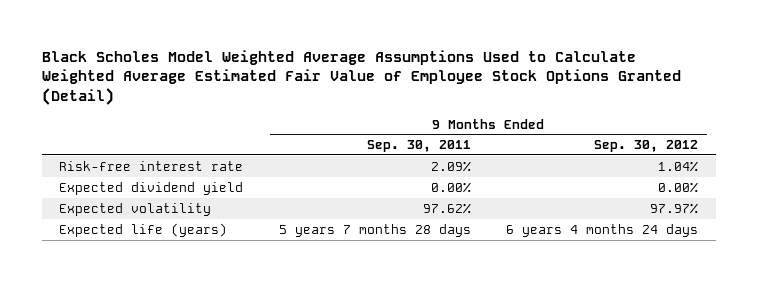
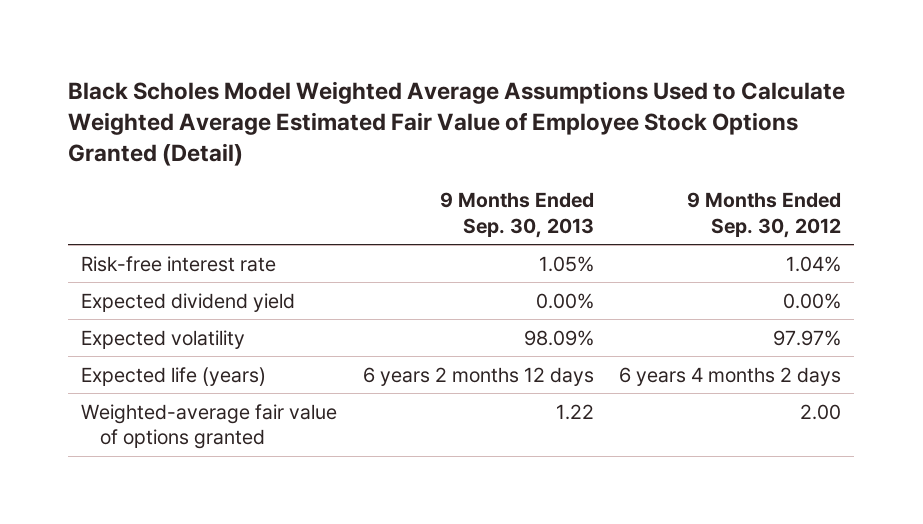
- | 9 Months Ended Sep. 30, 2011 | 9 Months Ended Sep. 30, 2012
+ | 9 Months Ended Sep. 30, 2013 | 9 Months Ended Sep. 30, 2012
- Expected life (years) | 5 years 7 months 28 days | 6 years 4 months 24 days
+ Expected life (years) | 6 years 2 months 12 days | 6 years 4 months 2 days
+ Weighted-average fair value of options granted | 1.22 | 2.00

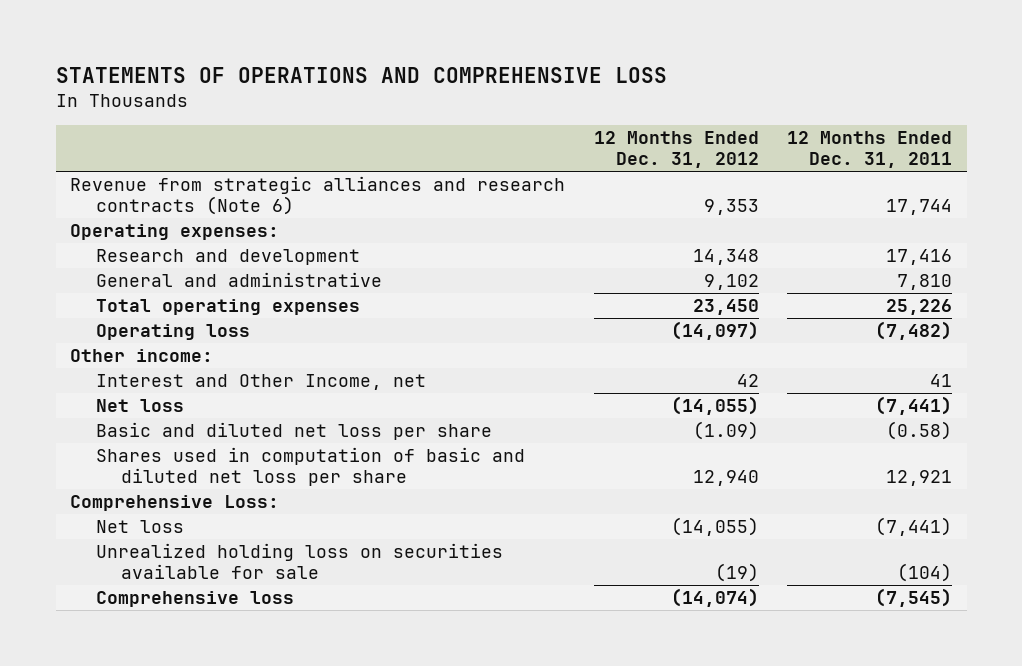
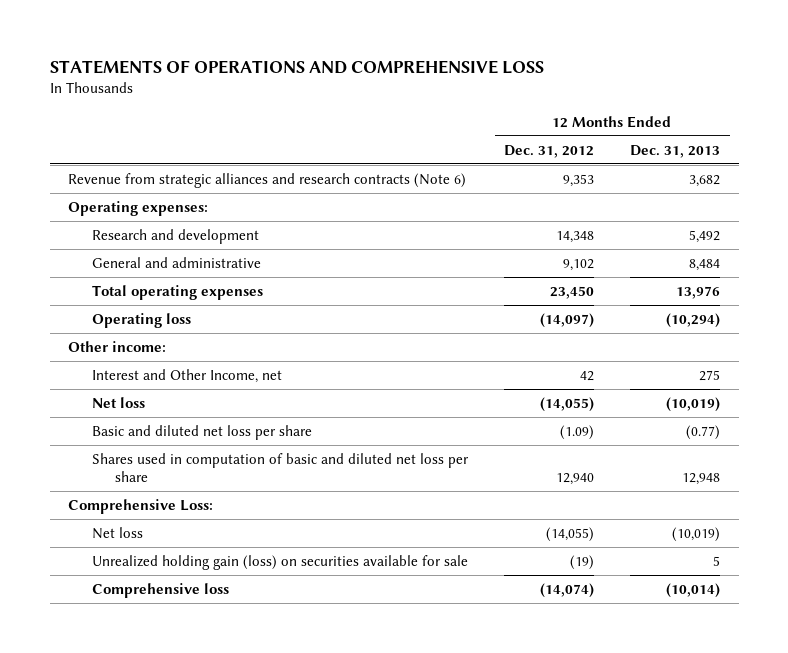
- | 12 Months Ended Dec. 31, 2012 | 12 Months Ended Dec. 31, 2011
+ | 12 Months Ended Dec. 31, 2012 | 12 Months Ended Dec. 31, 2013
- Unrealized holding loss on securities available for sale | (19) | (104)
+ Unrealized holding gain (loss) on securities available for sale | (19) | 5

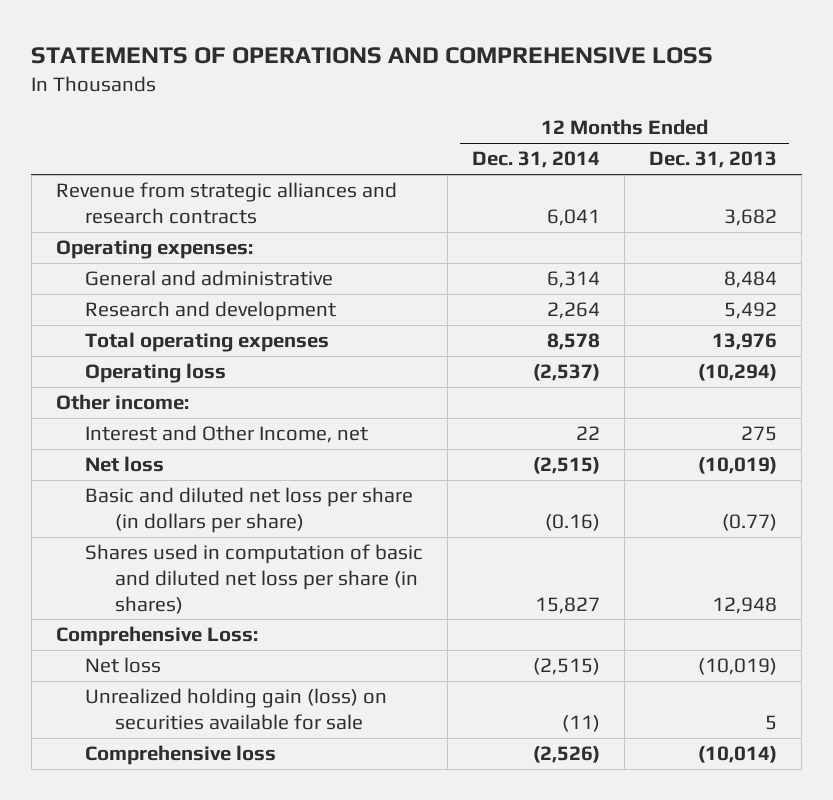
- | 12 Months Ended Dec. 31, 2012 | 12 Months Ended Dec. 31, 2013
+ | 12 Months Ended Dec. 31, 2014 | 12 Months Ended Dec. 31, 2013
- Revenue from strategic alliances and research contracts (Note 6) | 9,353 | 3,682
+ Revenue from strategic alliances and research contracts | 6,041 | 3,682
moved down: Research and development | 2,264 | 5,492
- Basic and diluted net loss per share | (1.09) | (0.77)
- Shares used in computation of basic and diluted net loss per share | 12,940 | 12,948
+ Basic and diluted net loss per share (in dollars per share) | (0.16) | (0.77)
+ Shares used in computation of basic and diluted net loss per share (in shares) | 15,827 | 12,948

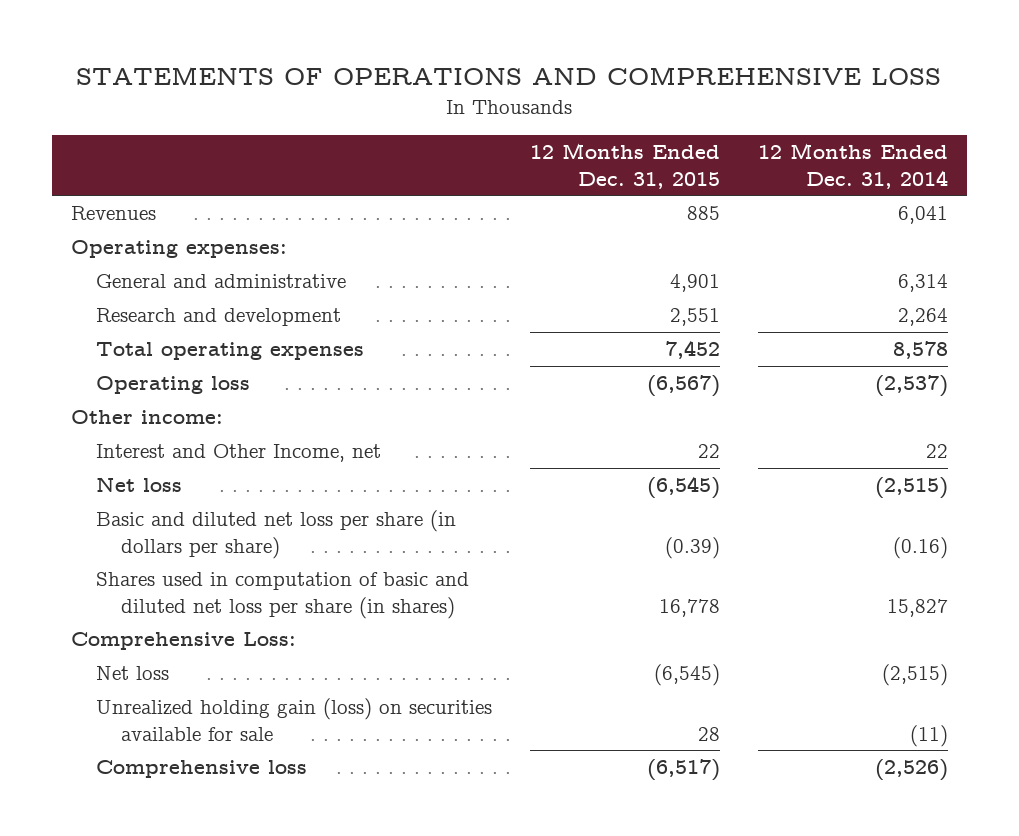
- | 12 Months Ended Dec. 31, 2014 | 12 Months Ended Dec. 31, 2013
+ | 12 Months Ended Dec. 31, 2015 | 12 Months Ended Dec. 31, 2014
- Revenue from strategic alliances and research contracts | 6,041 | 3,682
+ Revenues | 885 | 6,041

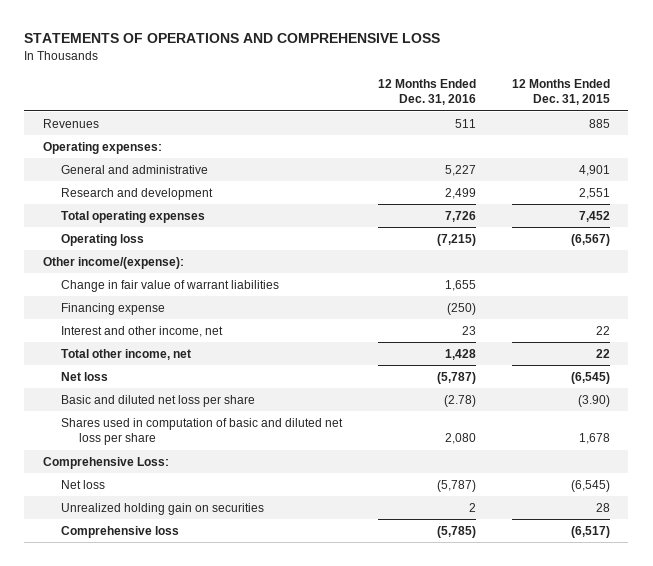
- | 12 Months Ended Dec. 31, 2015 | 12 Months Ended Dec. 31, 2014
+ | 12 Months Ended Dec. 31, 2016 | 12 Months Ended Dec. 31, 2015
- Other income:
- Interest and Other Income, net | 22 | 22
+ Other income/(expense):
+ Change in fair value of warrant liabilities | 1,655 |
+ Financing expense | (250) |
+ Interest and other income, net | 23 | 22
+ Total other income, net | 1,428 | 22
- Basic and diluted net loss per share (in dollars per share) | (0.39) | (0.16)
- Shares used in computation of basic and diluted net loss per share (in shares) | 16,778 | 15,827
+ Basic and diluted net loss per share | (2.78) | (3.90)
+ Shares used in computation of basic and diluted net loss per share | 2,080 | 1,678
- Unrealized holding gain (loss) on securities available for sale | 28 | (11)
+ Unrealized holding gain on securities | 2 | 28

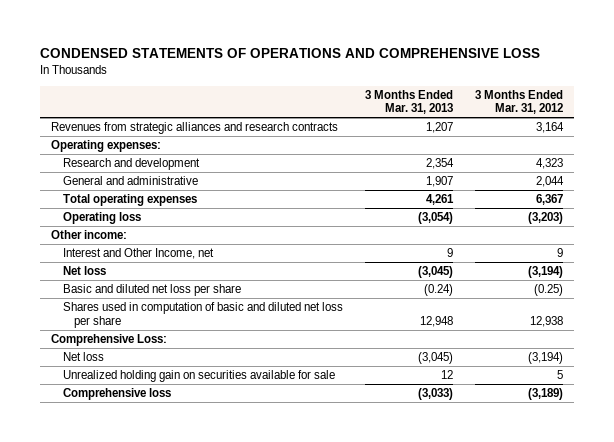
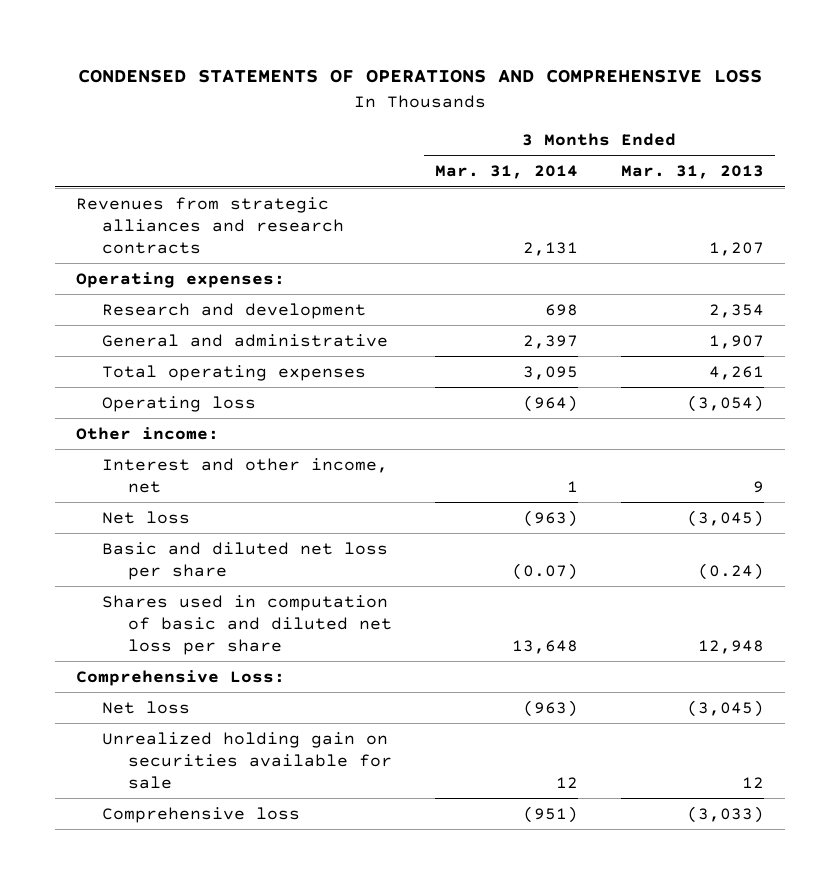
- | 3 Months Ended Mar. 31, 2013 | 3 Months Ended Mar. 31, 2012
+ | 3 Months Ended Mar. 31, 2014 | 3 Months Ended Mar. 31, 2013
- Interest and Other Income, net | 9 | 9
+ Interest and other income, net | 1 | 9

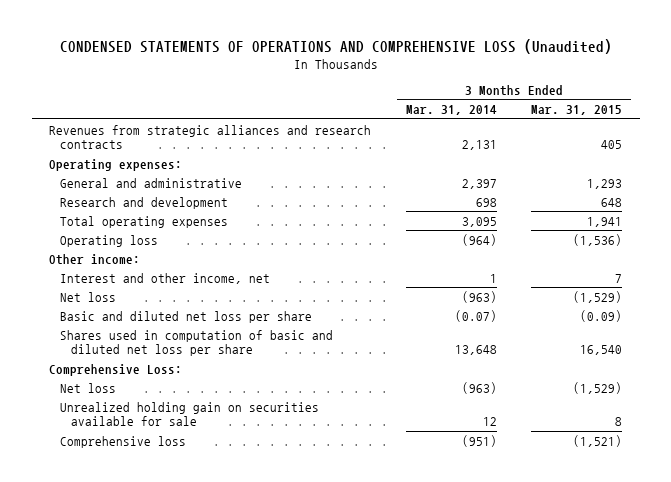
- CONDENSED STATEMENTS OF OPERATIONS AND COMPREHENSIVE LOSS
+ CONDENSED STATEMENTS OF OPERATIONS AND COMPREHENSIVE LOSS (Unaudited)
- | 3 Months Ended Mar. 31, 2014 | 3 Months Ended Mar. 31, 2013
+ | 3 Months Ended Mar. 31, 2014 | 3 Months Ended Mar. 31, 2015
moved down: Research and development | 698 | 648

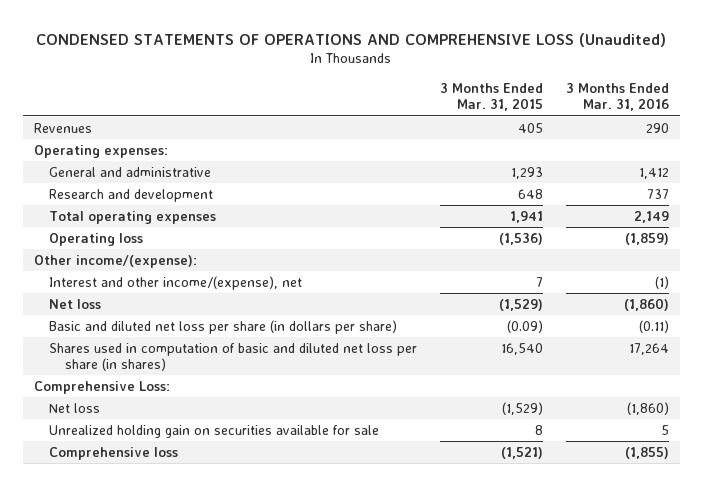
- | 3 Months Ended Mar. 31, 2014 | 3 Months Ended Mar. 31, 2015
+ | 3 Months Ended Mar. 31, 2015 | 3 Months Ended Mar. 31, 2016
- Revenues from strategic alliances and research contracts | 2,131 | 405
+ Revenues | 405 | 290
- Other income:
- Interest and other income, net | 1 | 7
+ Other income/(expense):
+ Interest and other income/(expense), net | 7 | (1)
- Basic and diluted net loss per share | (0.07) | (0.09)
- Shares used in computation of basic and diluted net loss per share | 13,648 | 16,540
+ Basic and diluted net loss per share (in dollars per share) | (0.09) | (0.11)
+ Shares used in computation of basic and diluted net loss per share (in shares) | 16,540 | 17,264

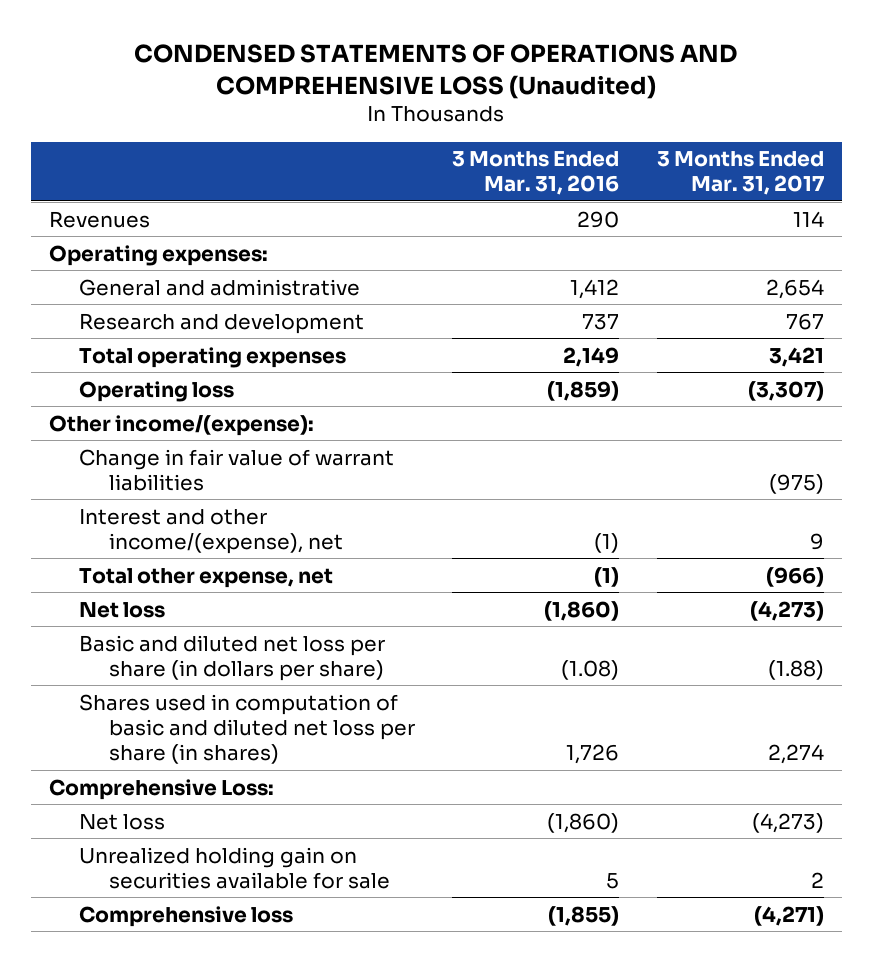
- | 3 Months Ended Mar. 31, 2015 | 3 Months Ended Mar. 31, 2016
+ | 3 Months Ended Mar. 31, 2016 | 3 Months Ended Mar. 31, 2017
+ Change in fair value of warrant liabilities | | (975)
+ Total other expense, net | (1) | (966)
- Basic and diluted net loss per share (in dollars per share) | (0.09) | (0.11)
- Shares used in computation of basic and diluted net loss per share (in shares) | 16,540 | 17,264
+ Basic and diluted net loss per share (in dollars per share) | (1.08) | (1.88)
+ Shares used in computation of basic and diluted net loss per share (in shares) | 1,726 | 2,274

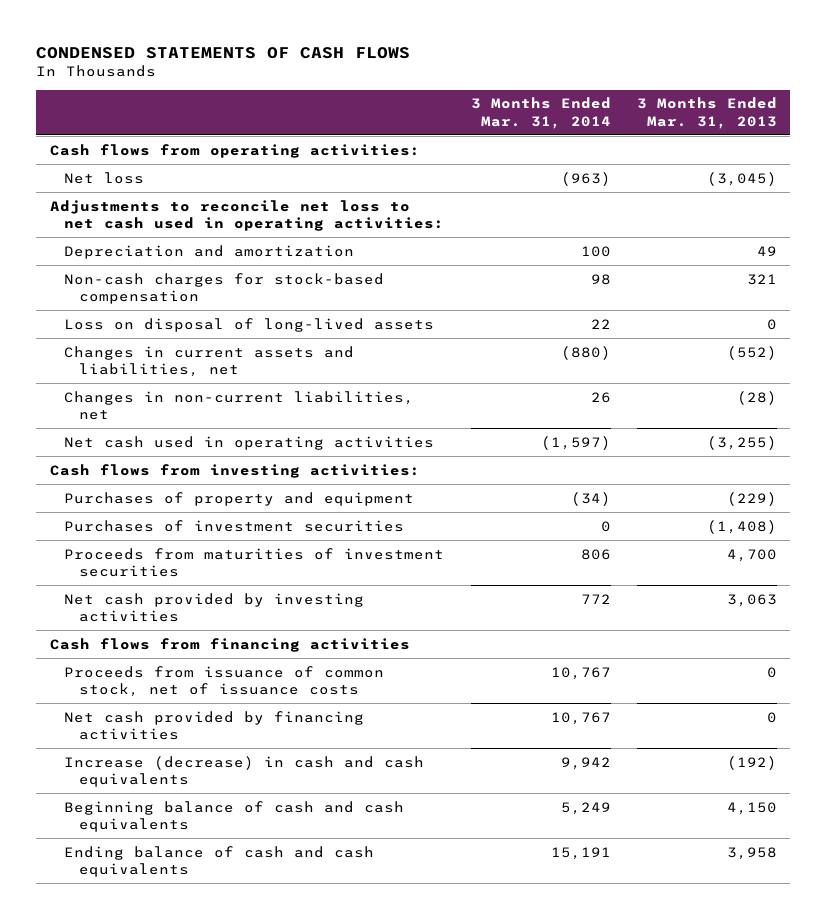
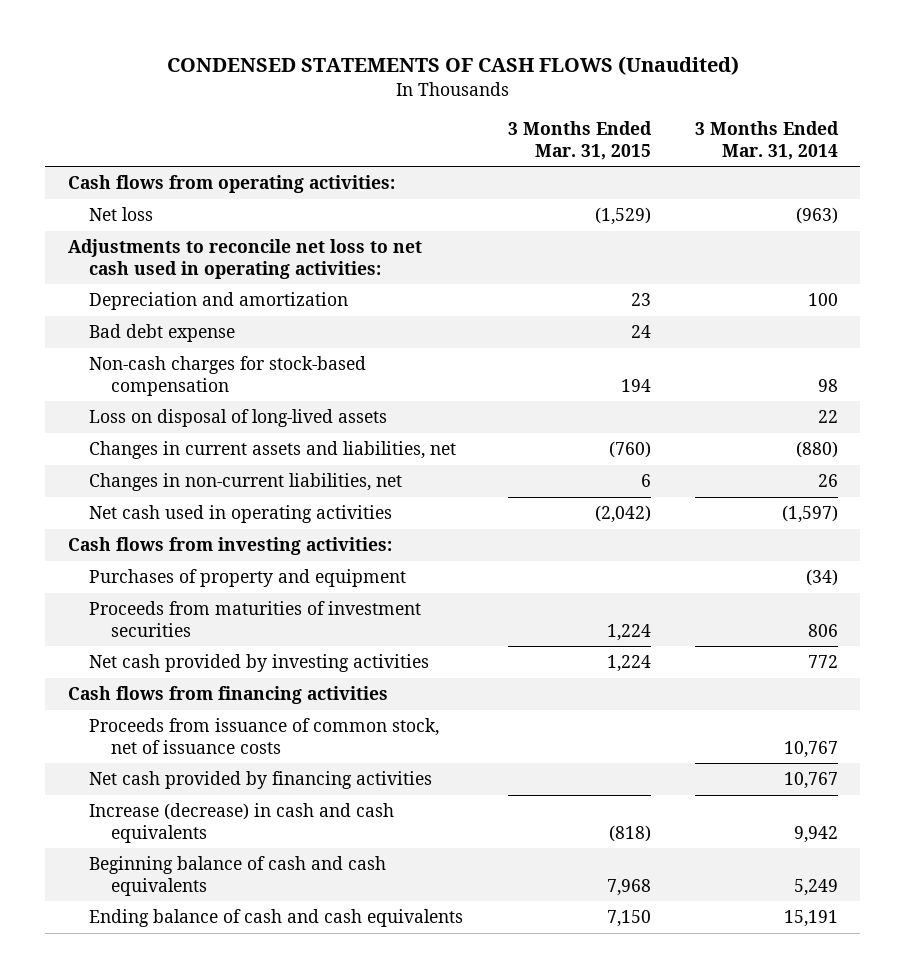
- CONDENSED STATEMENTS OF CASH FLOWS
+ CONDENSED STATEMENTS OF CASH FLOWS (Unaudited)
- | 3 Months Ended Mar. 31, 2014 | 3 Months Ended Mar. 31, 2013
+ | 3 Months Ended Mar. 31, 2015 | 3 Months Ended Mar. 31, 2014
+ Bad debt expense | 24 |
- Purchases of investment securities | 0 | (1,408)

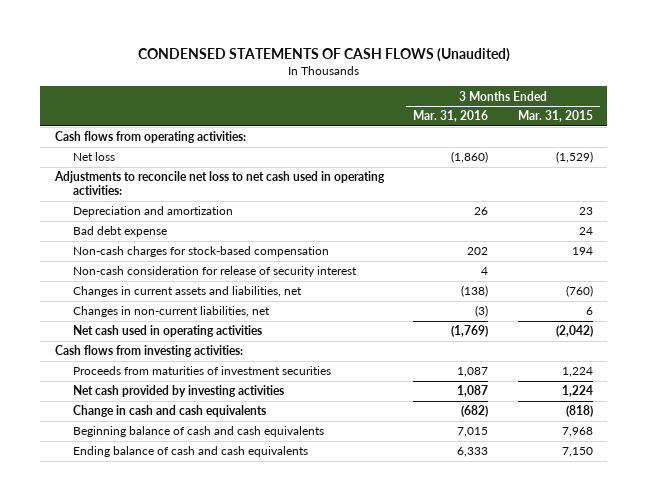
- | 3 Months Ended Mar. 31, 2015 | 3 Months Ended Mar. 31, 2014
+ | 3 Months Ended Mar. 31, 2016 | 3 Months Ended Mar. 31, 2015
- Loss on disposal of long-lived assets | | 22
+ Non-cash consideration for release of security interest | 4 |
- Purchases of property and equipment | | (34)
- Cash flows from financing activities
- Proceeds from issuance of common stock, net of issuance costs | | 10,767
- Net cash provided by financing activities | | 10,767
- Increase (decrease) in cash and cash equivalents | (818) | 9,942
+ Change in cash and cash equivalents | (682) | (818)

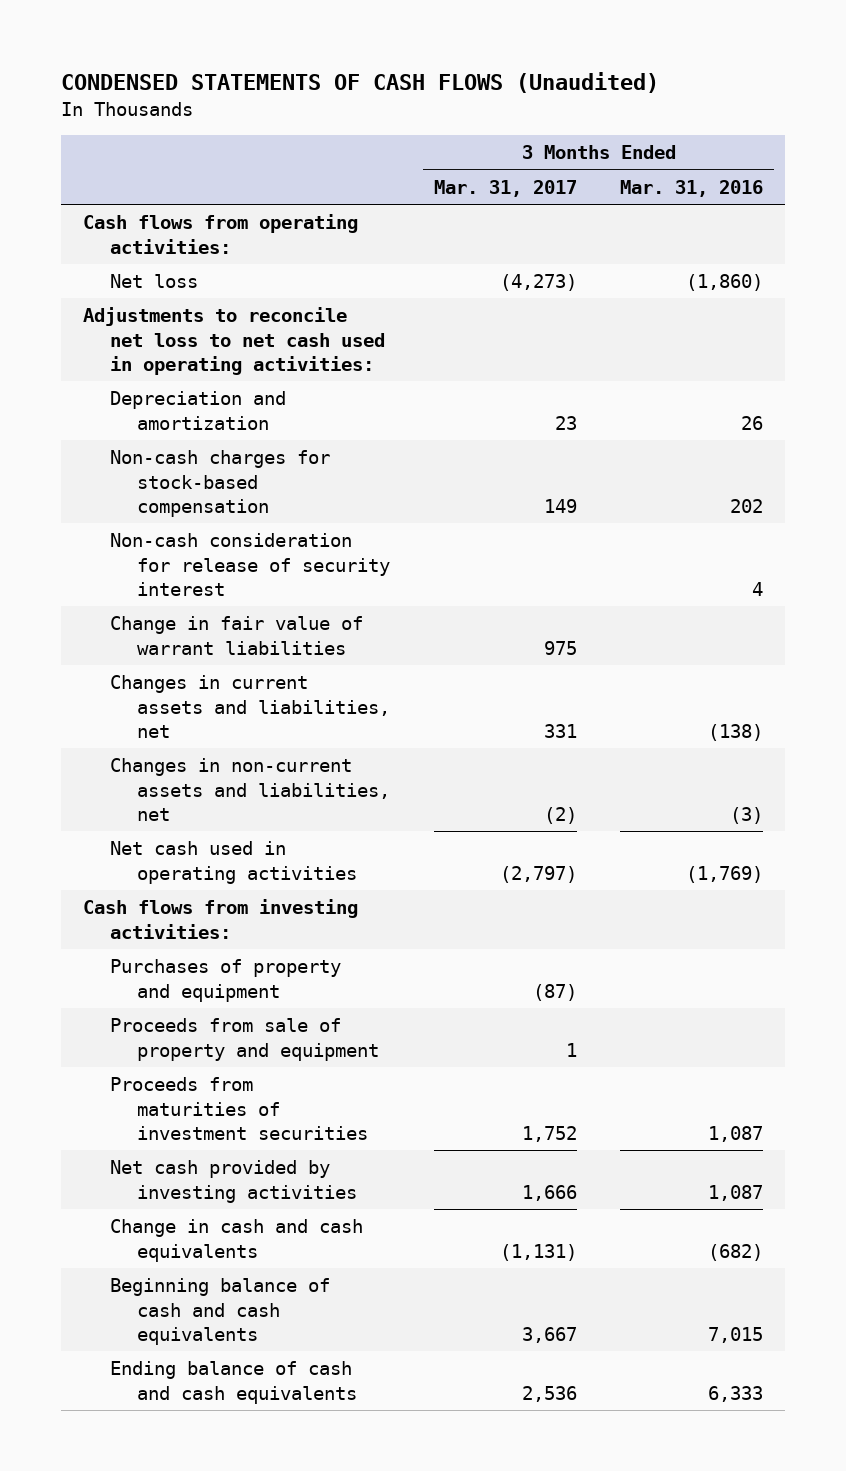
- | 3 Months Ended Mar. 31, 2016 | 3 Months Ended Mar. 31, 2015
+ | 3 Months Ended Mar. 31, 2017 | 3 Months Ended Mar. 31, 2016
- Bad debt expense | | 24
+ Change in fair value of warrant liabilities | 975 |
- Changes in non-current liabilities, net | (3) | 6
+ Changes in non-current assets and liabilities, net | (2) | (3)
+ Purchases of property and equipment | (87) |
+ Proceeds from sale of property and equipment | 1 |

